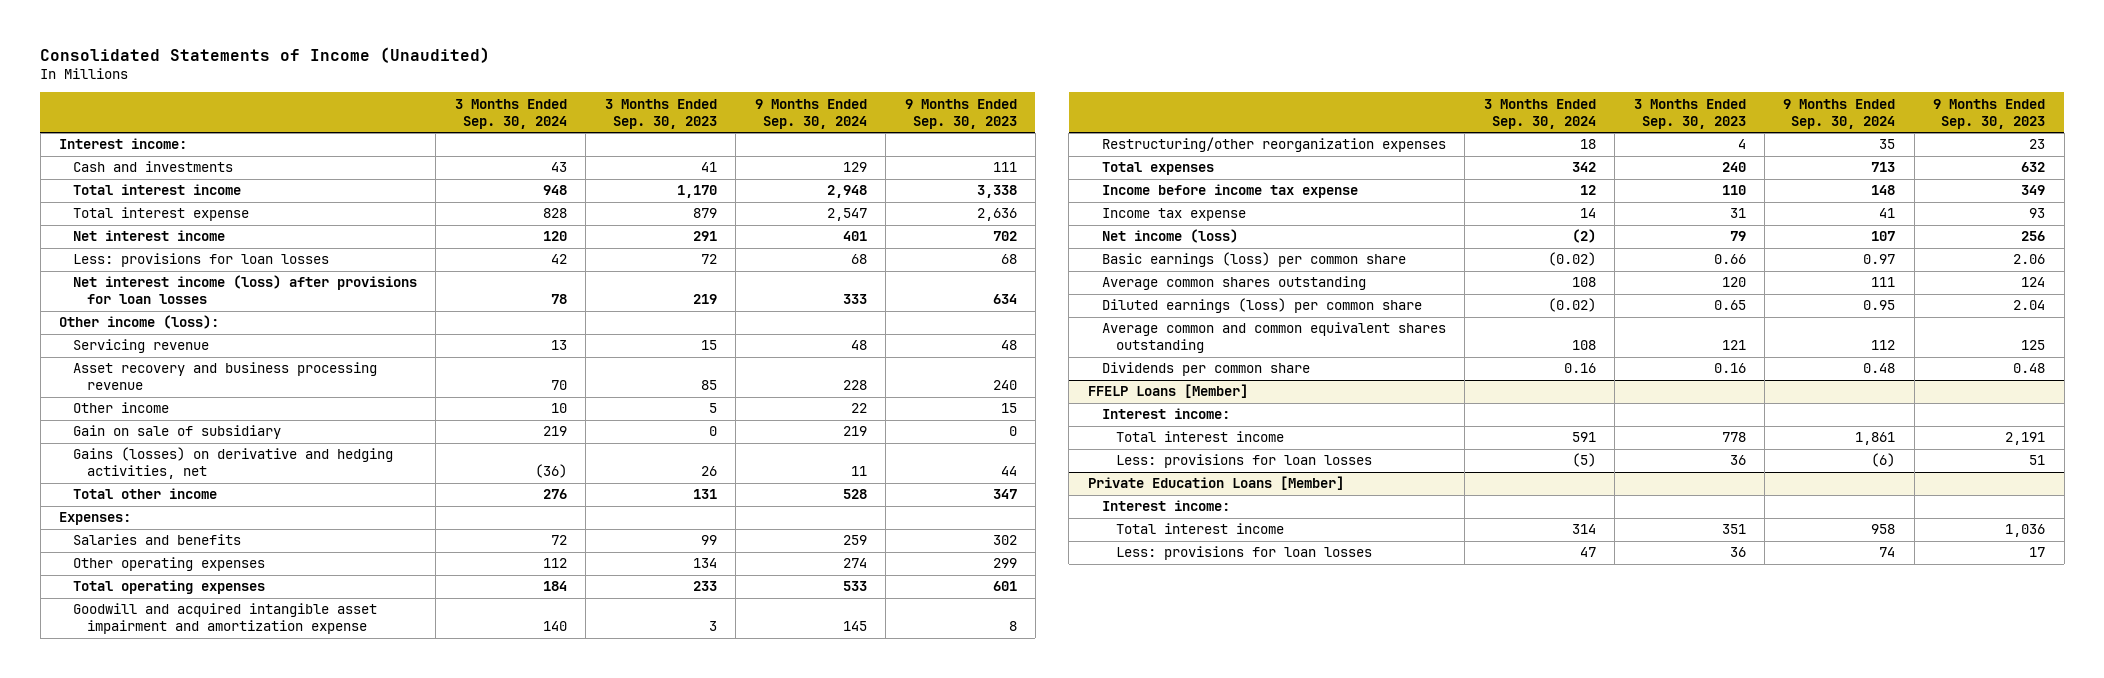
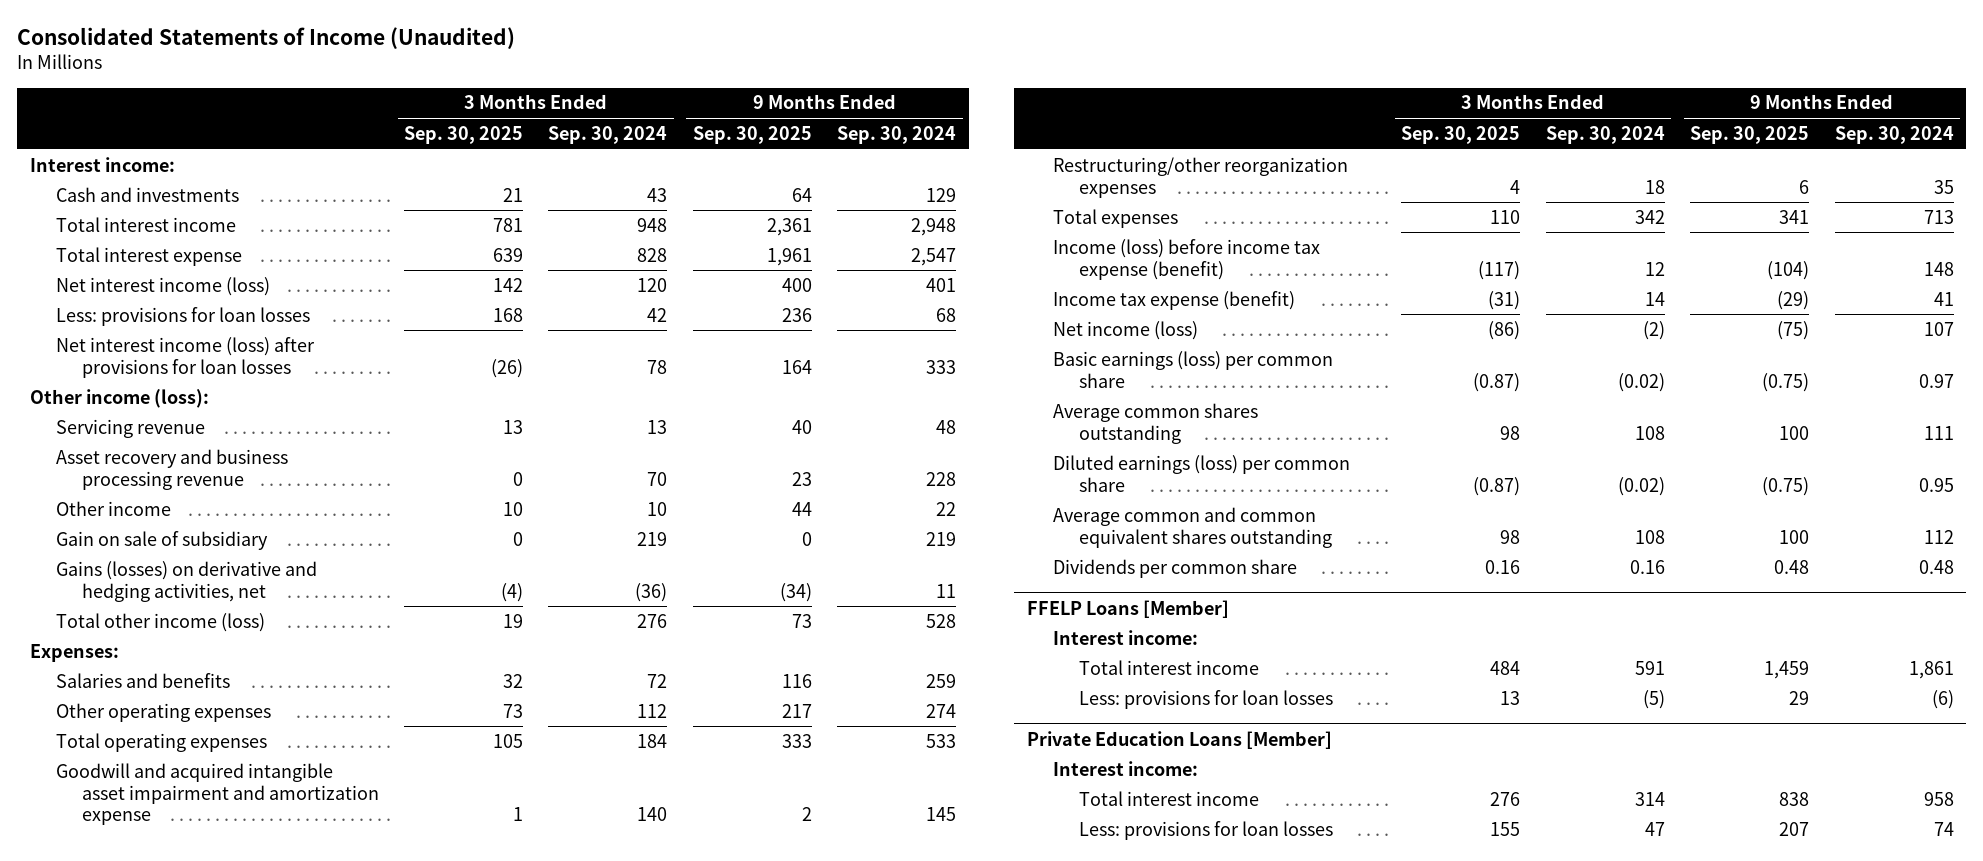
- | 3 Months Ended Sep. 30, 2024 | 3 Months Ended Sep. 30, 2023 | 9 Months Ended Sep. 30, 2024 | 9 Months Ended Sep. 30, 2023
+ | 3 Months Ended Sep. 30, 2025 | 3 Months Ended Sep. 30, 2024 | 9 Months Ended Sep. 30, 2025 | 9 Months Ended Sep. 30, 2024
- Net interest income | 120 | 291 | 401 | 702
+ Net interest income (loss) | 142 | 120 | 400 | 401
- Total other income | 276 | 131 | 528 | 347
+ Total other income (loss) | 19 | 276 | 73 | 528
- Income before income tax expense | 12 | 110 | 148 | 349
- Income tax expense | 14 | 31 | 41 | 93
+ Income (loss) before income tax expense (benefit) | (117) | 12 | (104) | 148
+ Income tax expense (benefit) | (31) | 14 | (29) | 41

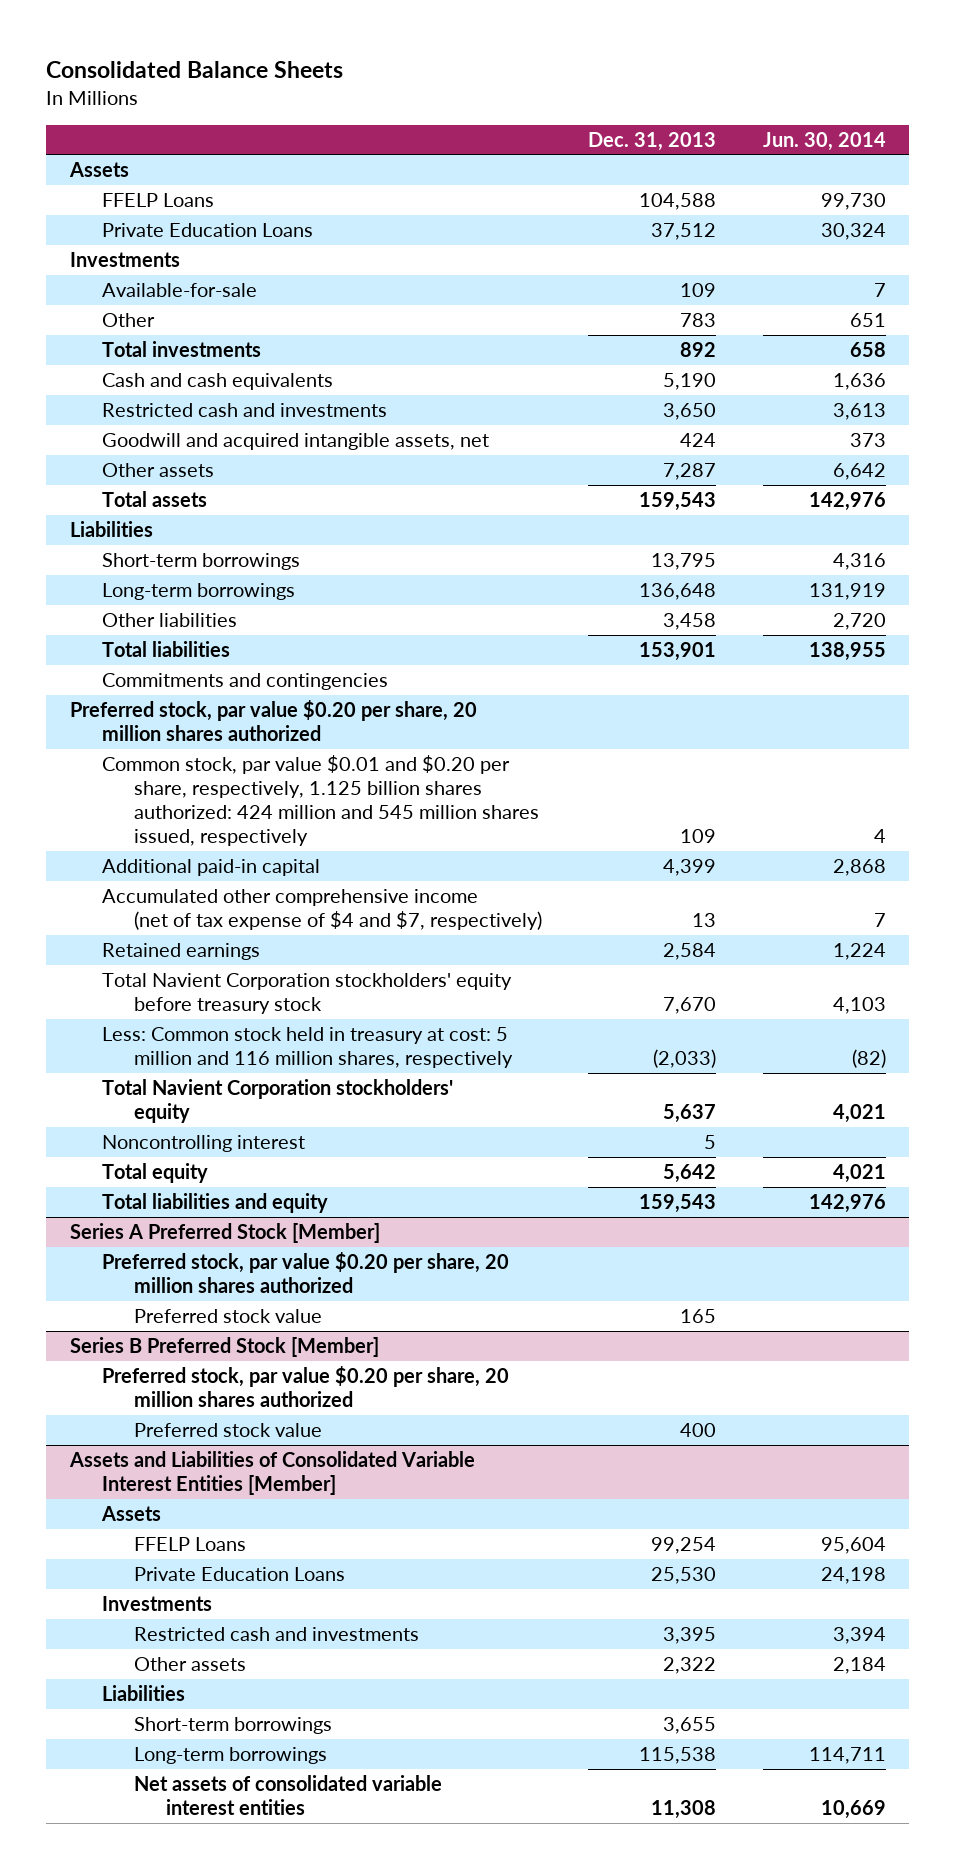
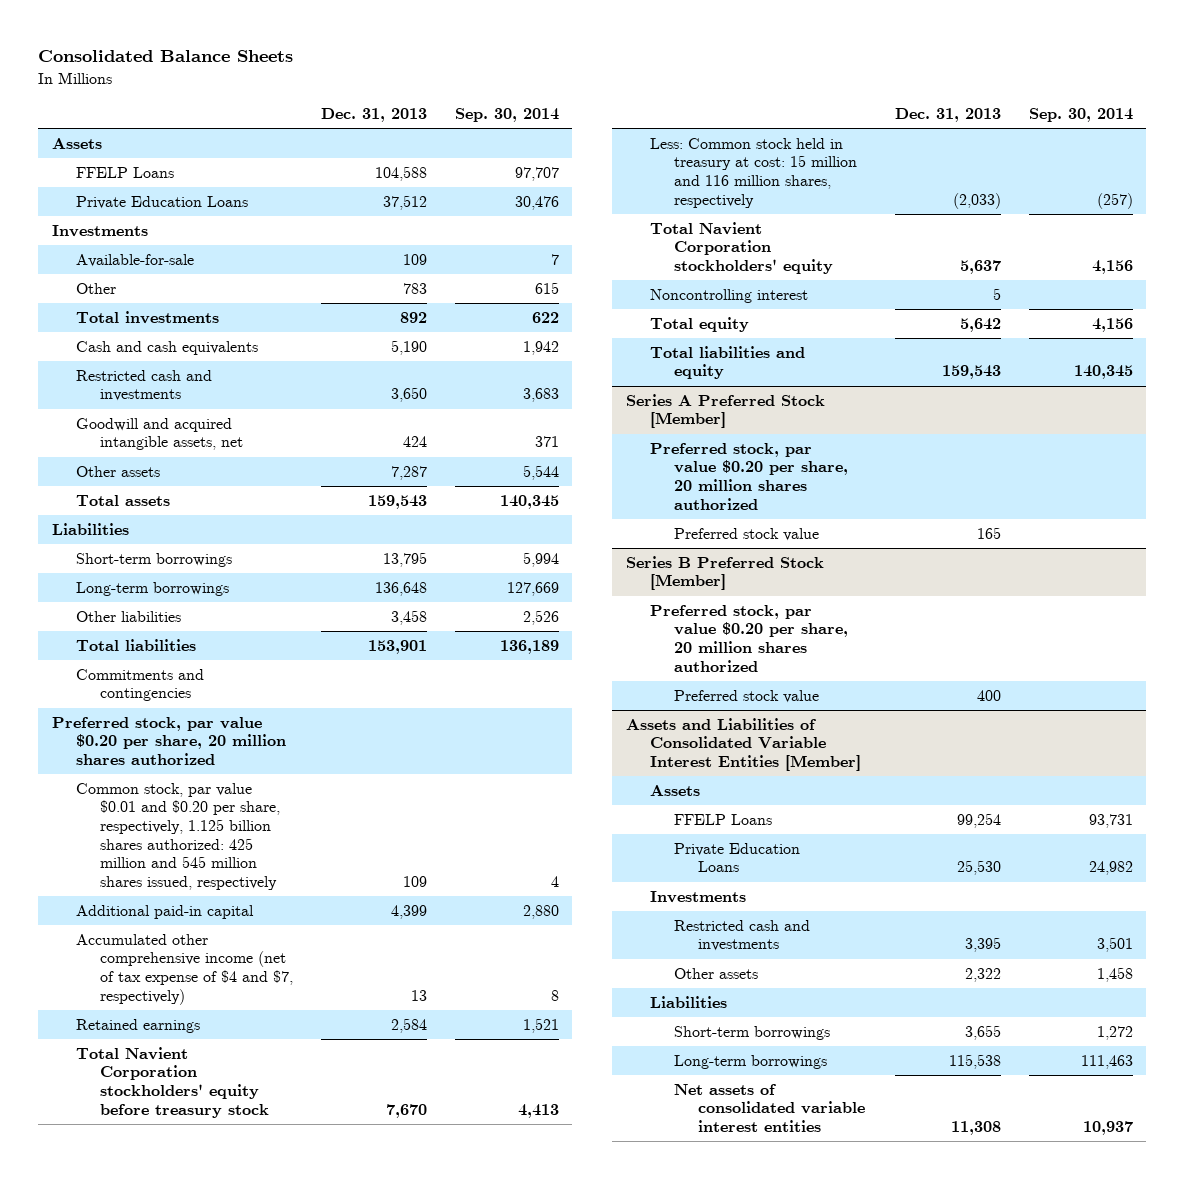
- | Dec. 31, 2013 | Jun. 30, 2014
+ | Dec. 31, 2013 | Sep. 30, 2014
- Common stock, par value $0.01 and $0.20 per share, respectively, 1.125 billion shares authorized: 424 million and 545 million shares issued, respectively | 109 | 4
+ Common stock, par value $0.01 and $0.20 per share, respectively, 1.125 billion shares authorized: 425 million and 545 million shares issued, respectively | 109 | 4
- Less: Common stock held in treasury at cost: 5 million and 116 million shares, respectively | (2,033) | (82)
+ Less: Common stock held in treasury at cost: 15 million and 116 million shares, respectively | (2,033) | (257)

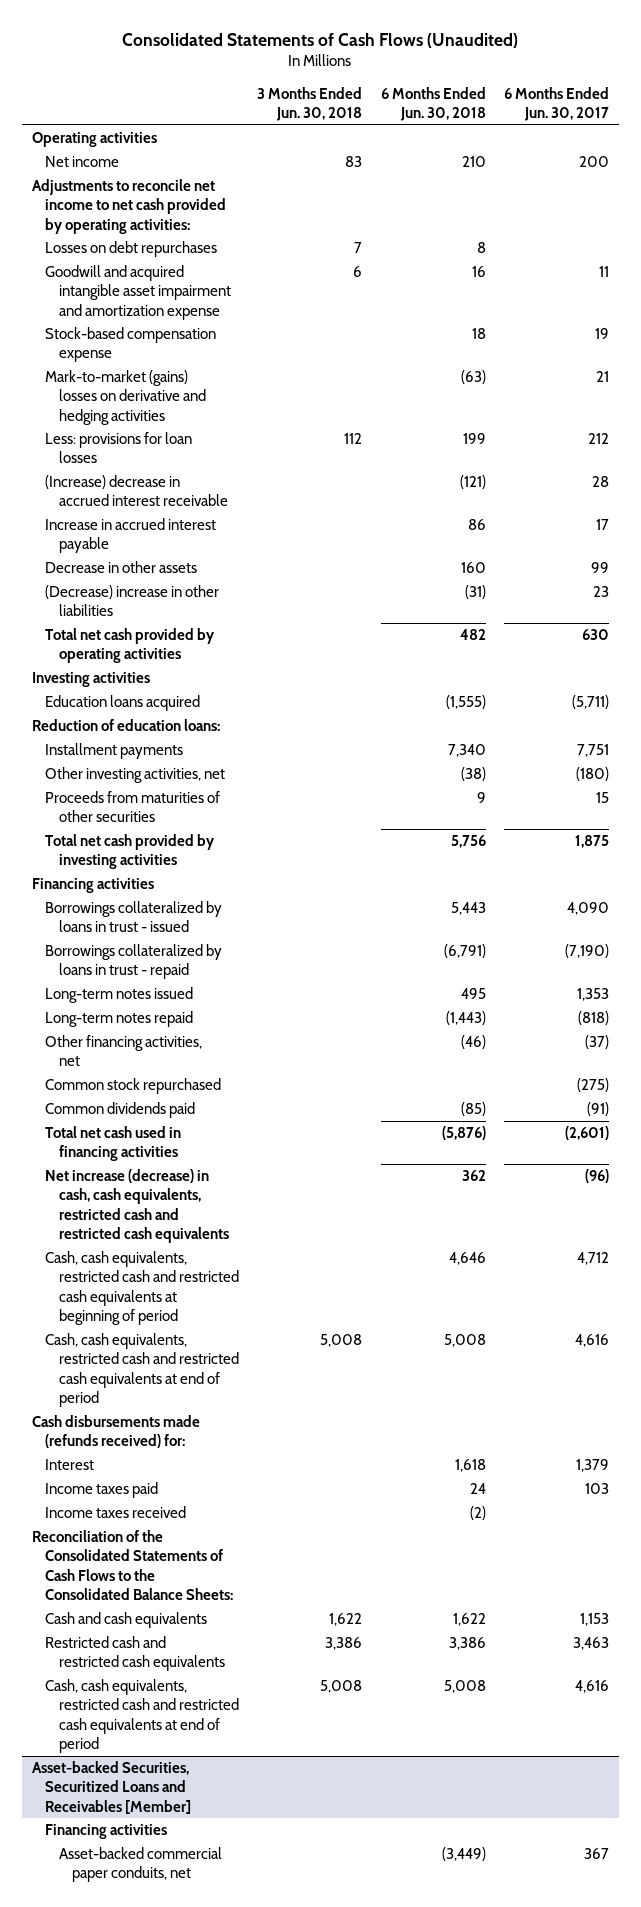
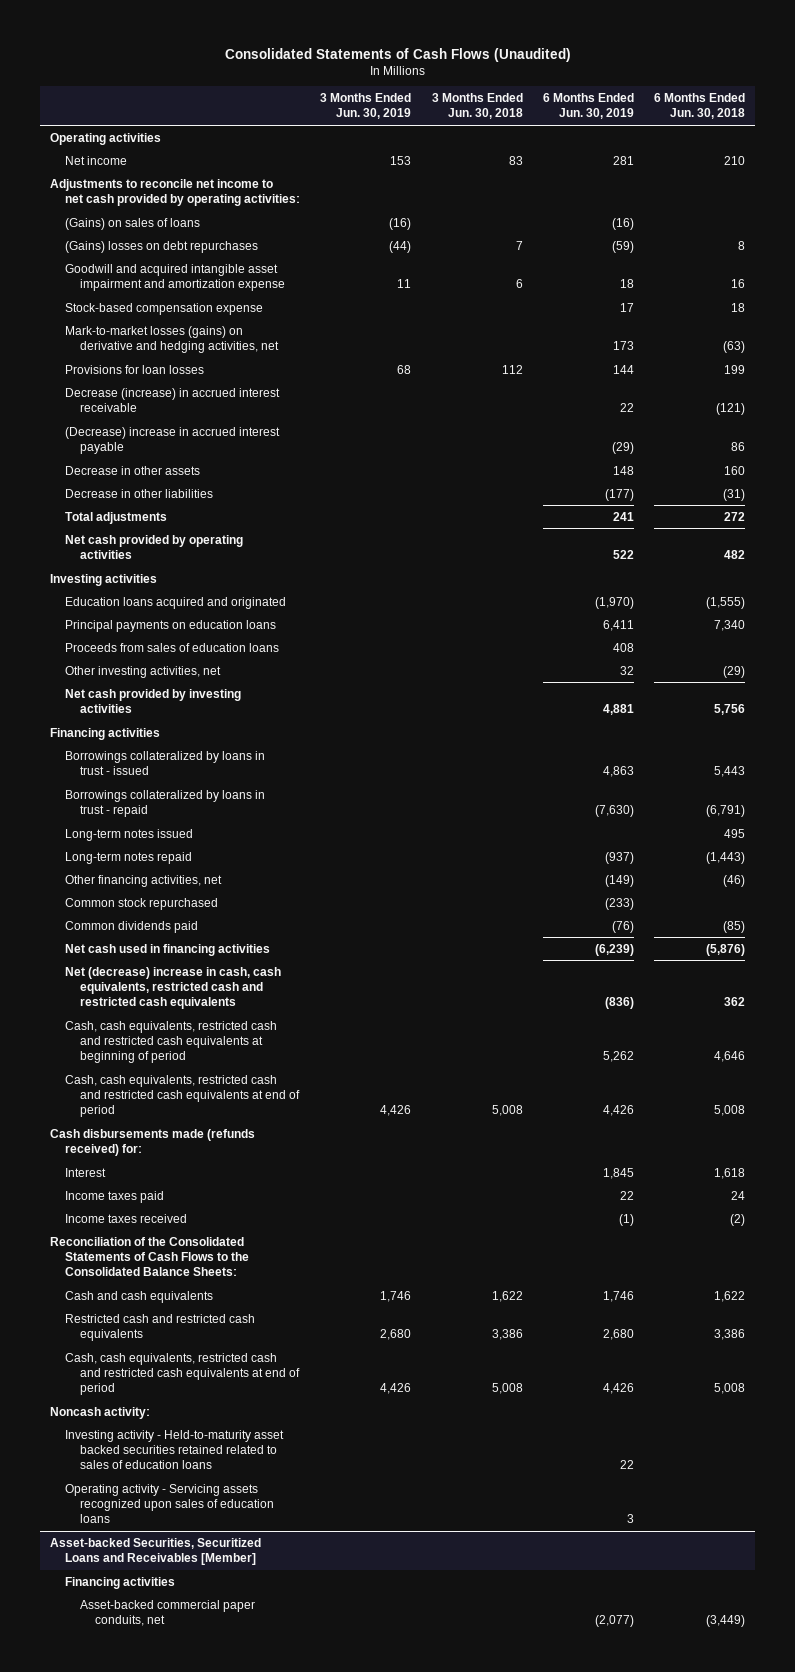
- | 3 Months Ended Jun. 30, 2018 | 6 Months Ended Jun. 30, 2018 | 6 Months Ended Jun. 30, 2017
+ | 3 Months Ended Jun. 30, 2019 | 3 Months Ended Jun. 30, 2018 | 6 Months Ended Jun. 30, 2019 | 6 Months Ended Jun. 30, 2018
- Losses on debt repurchases | 7 | 8 |
+ (Gains) on sales of loans | (16) | | (16) |
+ (Gains) losses on debt repurchases | (44) | 7 | (59) | 8
- Mark-to-market (gains) losses on derivative and hedging activities | | (63) | 21
- Less: provisions for loan losses | 112 | 199 | 212
- (Increase) decrease in accrued interest receivable | | (121) | 28
- Increase in accrued interest payable | | 86 | 17
+ Mark-to-market losses (gains) on derivative and hedging activities, net | | | 173 | (63)
+ Provisions for loan losses | 68 | 112 | 144 | 199
+ Decrease (increase) in accrued interest receivable | | | 22 | (121)
+ (Decrease) increase in accrued interest payable | | | (29) | 86
- (Decrease) increase in other liabilities | | (31) | 23
- Total net cash provided by operating activities | | 482 | 630
+ Decrease in other liabilities | | | (177) | (31)
+ Total adjustments | | | 241 | 272
+ Net cash provided by operating activities | | | 522 | 482
- Education loans acquired | | (1,555) | (5,711)
- Reduction of education loans:
- Installment payments | | 7,340 | 7,751
- Other investing activities, net | | (38) | (180)
- Proceeds from maturities of other securities | | 9 | 15
- Total net cash provided by investing activities | | 5,756 | 1,875
+ Education loans acquired and originated | | | (1,970) | (1,555)
+ Principal payments on education loans | | | 6,411 | 7,340
+ Proceeds from sales of education loans | | | 408 |
+ Other investing activities, net | | | 32 | (29)
+ Net cash provided by investing activities | | | 4,881 | 5,756
- Total net cash used in financing activities | | (5,876) | (2,601)
- Net increase (decrease) in cash, cash equivalents, restricted cash and restricted cash equivalents | | 362 | (96)
+ Net cash used in financing activities | | | (6,239) | (5,876)
+ Net (decrease) increase in cash, cash equivalents, restricted cash and restricted cash equivalents | | | (836) | 362
+ Noncash activity:
+ Investing activity - Held-to-maturity asset backed securities retained related to sales of education loans | | | 22 |
+ Operating activity - Servicing assets recognized upon sales of education loans | | | 3 |

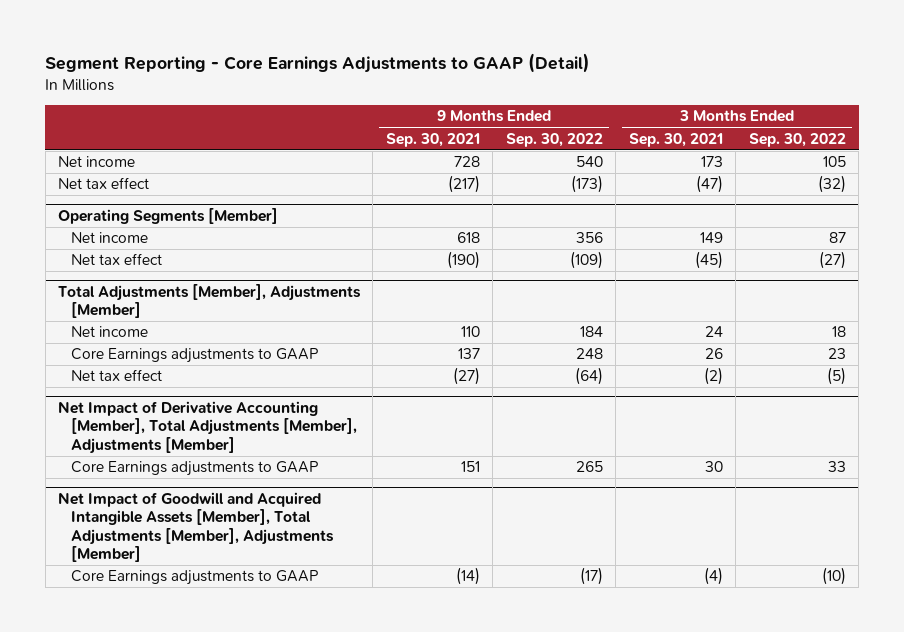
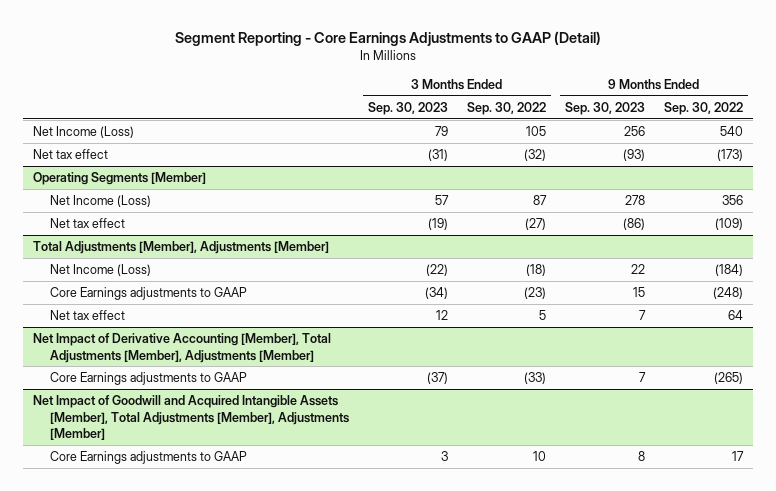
- | 9 Months Ended Sep. 30, 2021 | 9 Months Ended Sep. 30, 2022 | 3 Months Ended Sep. 30, 2021 | 3 Months Ended Sep. 30, 2022
+ | 3 Months Ended Sep. 30, 2023 | 3 Months Ended Sep. 30, 2022 | 9 Months Ended Sep. 30, 2023 | 9 Months Ended Sep. 30, 2022
- Net income | 728 | 540 | 173 | 105
+ Net Income (Loss) | 79 | 105 | 256 | 540
@ Operating Segments [Member]
- Net income | 618 | 356 | 149 | 87
+ Net Income (Loss) | 57 | 87 | 278 | 356
@ Total Adjustments [Member], Adjustments [Member]
- Net income | 110 | 184 | 24 | 18
- Core Earnings adjustments to GAAP | 137 | 248 | 26 | 23
- Net tax effect | (27) | (64) | (2) | (5)
+ Net Income (Loss) | (22) | (18) | 22 | (184)
+ Core Earnings adjustments to GAAP | (34) | (23) | 15 | (248)
+ Net tax effect | 12 | 5 | 7 | 64
@ Net Impact of Derivative Accounting [Member], Total Adjustments [Member], Adjustments [Member]
- Core Earnings adjustments to GAAP | 151 | 265 | 30 | 33
+ Core Earnings adjustments to GAAP | (37) | (33) | 7 | (265)
@ Net Impact of Goodwill and Acquired Intangible Assets [Member], Total Adjustments [Member], Adjustments [Member]
- Core Earnings adjustments to GAAP | (14) | (17) | (4) | (10)
+ Core Earnings adjustments to GAAP | 3 | 10 | 8 | 17

